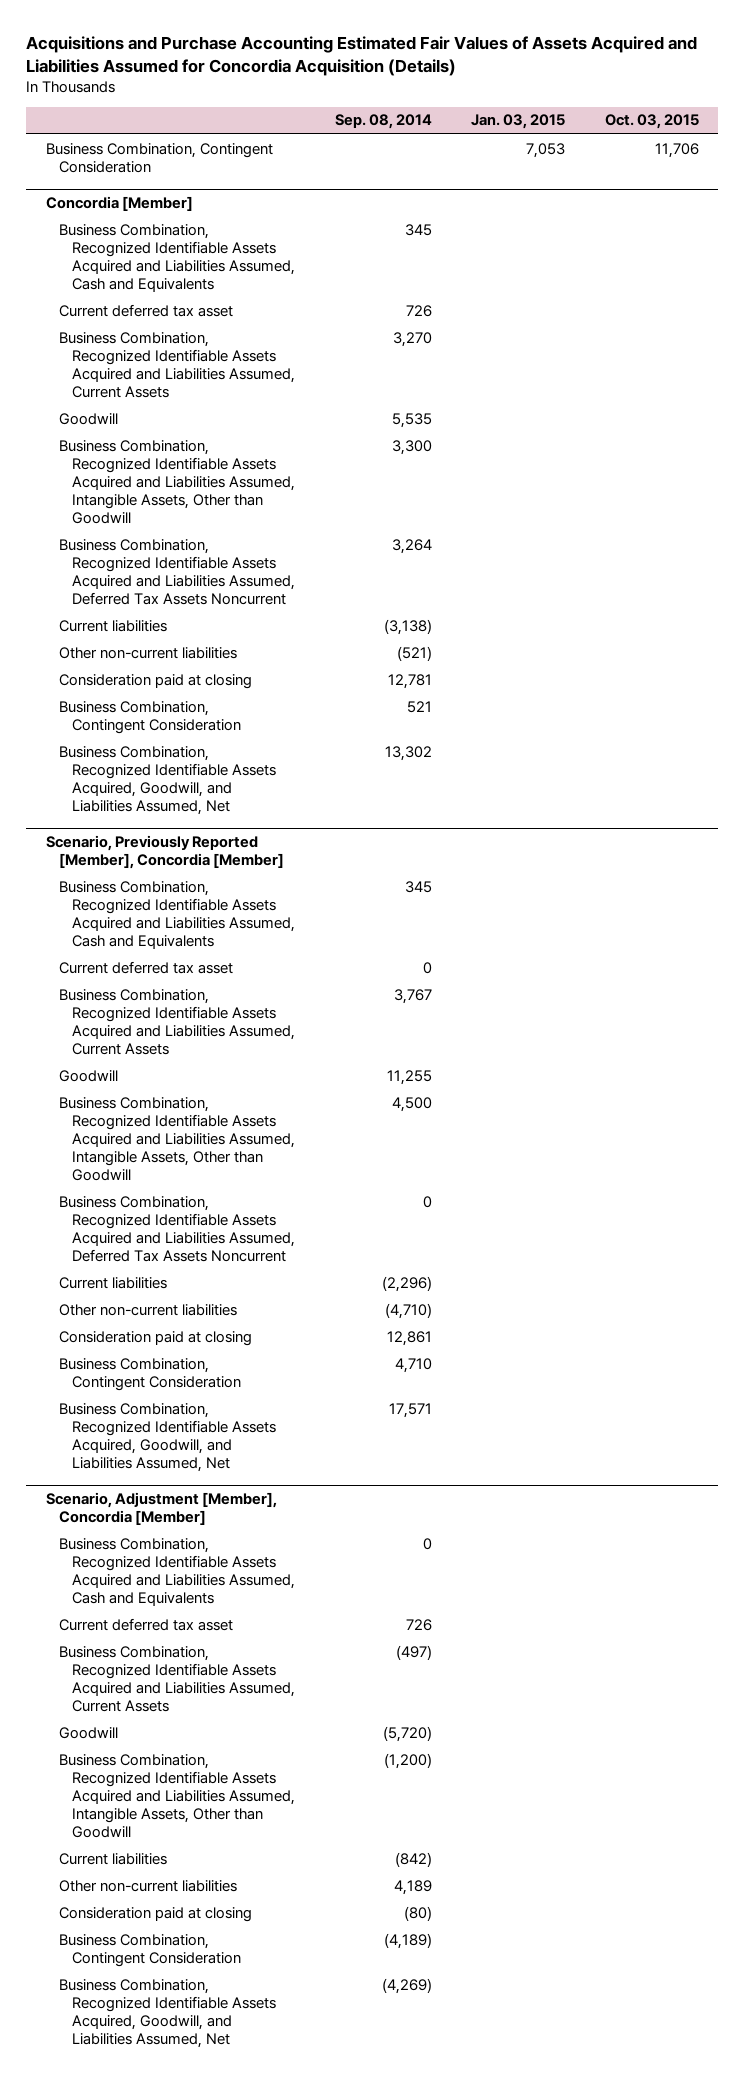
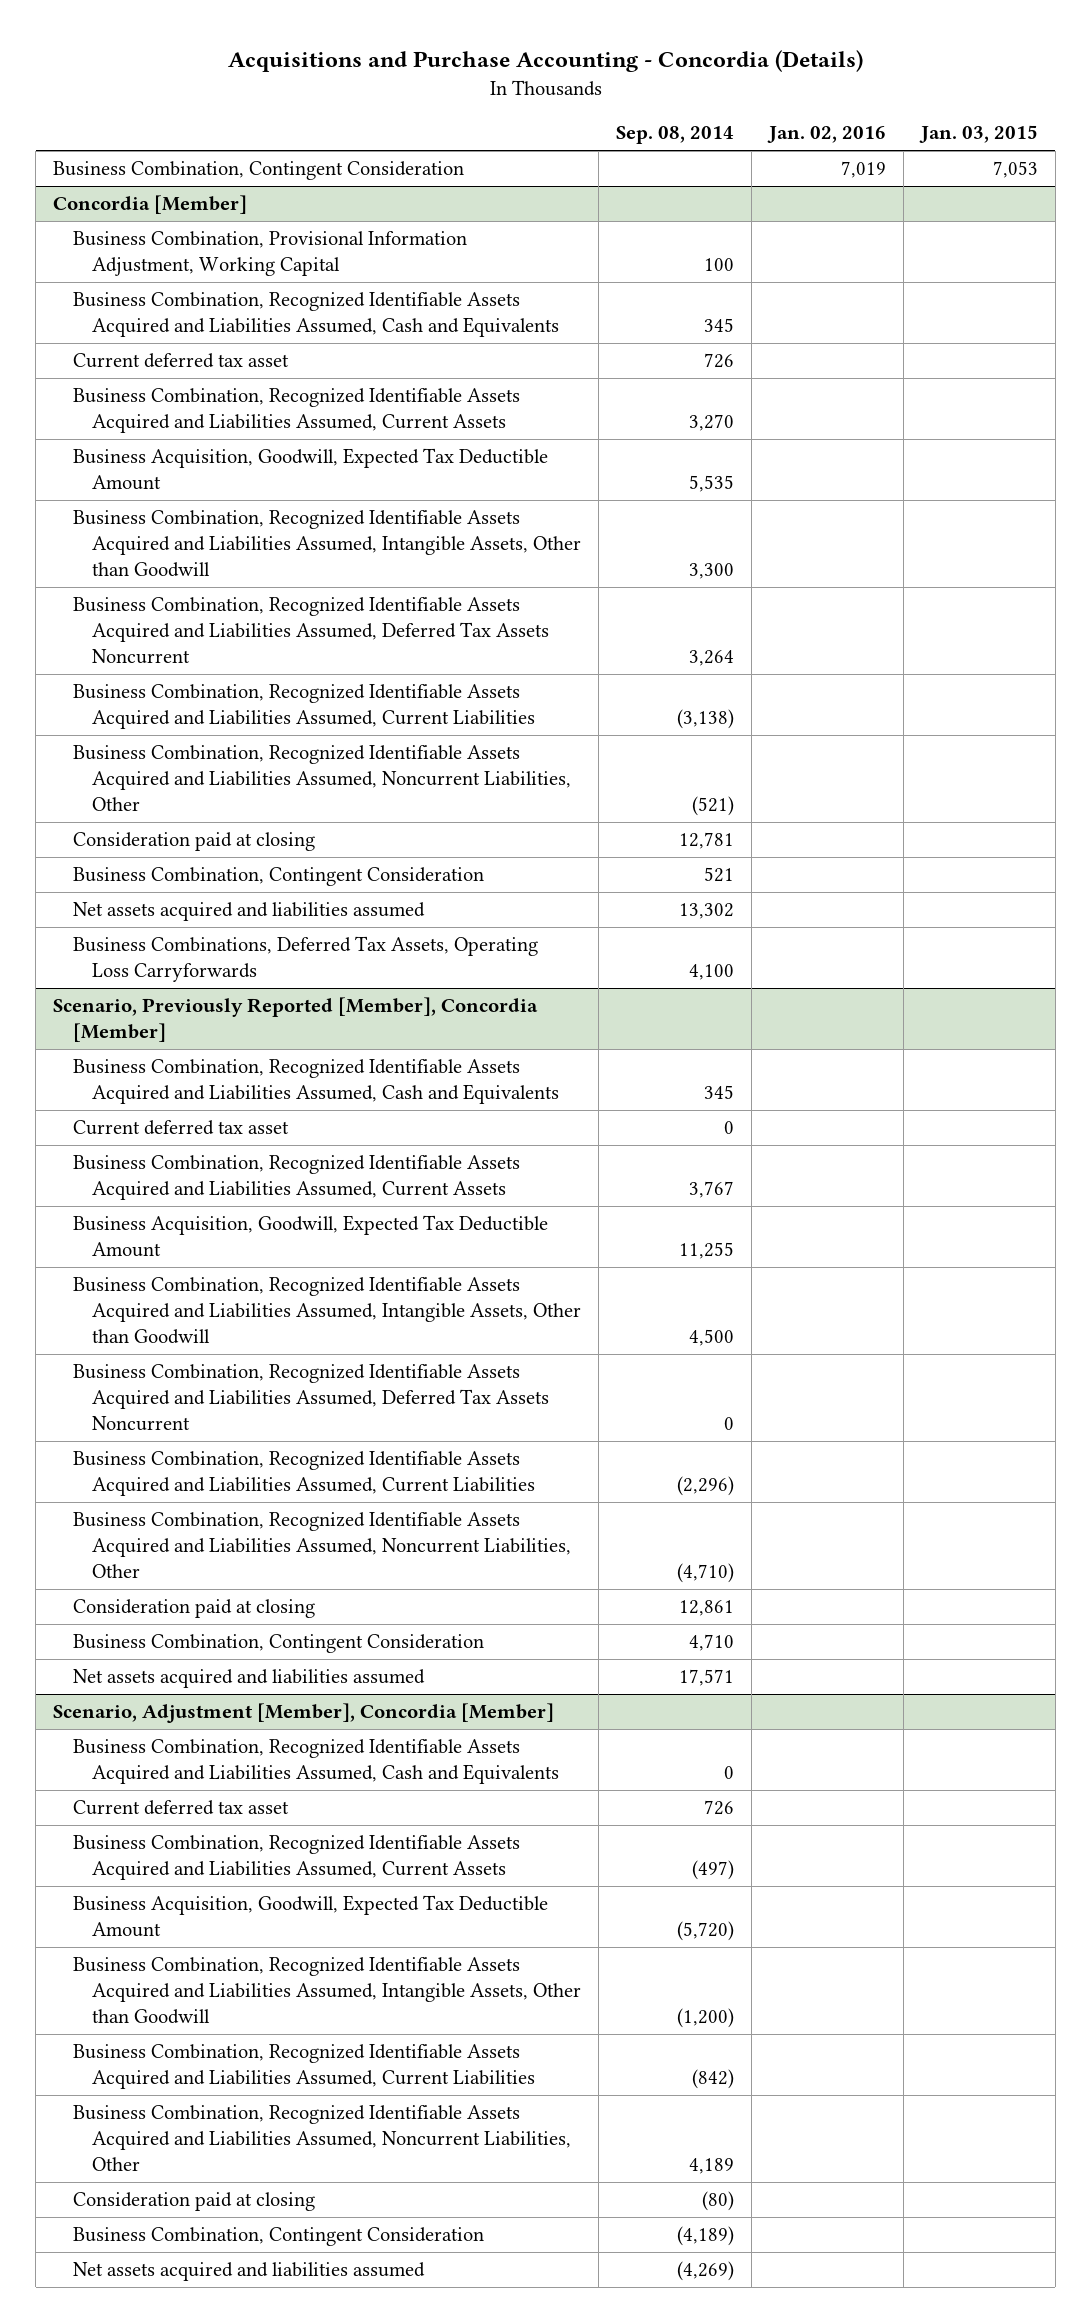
- Acquisitions and Purchase Accounting Estimated Fair Values of Assets Acquired and Liabilities Assumed for Concordia Acquisition (Details)
+ Acquisitions and Purchase Accounting - Concordia (Details)
- | Sep. 08, 2014 | Jan. 03, 2015 | Oct. 03, 2015
+ | Sep. 08, 2014 | Jan. 02, 2016 | Jan. 03, 2015
@ Concordia [Member]
+ Business Combination, Provisional Information Adjustment, Working Capital | 100 | |
- Goodwill | 5,535 | |
+ Business Acquisition, Goodwill, Expected Tax Deductible Amount | 5,535 | |
- Current liabilities | (3,138) | |
- Other non-current liabilities | (521) | |
+ Business Combination, Recognized Identifiable Assets Acquired and Liabilities Assumed, Current Liabilities | (3,138) | |
+ Business Combination, Recognized Identifiable Assets Acquired and Liabilities Assumed, Noncurrent Liabilities, Other | (521) | |
- Business Combination, Recognized Identifiable Assets Acquired, Goodwill, and Liabilities Assumed, Net | 13,302 | |
+ Net assets acquired and liabilities assumed | 13,302 | |
+ Business Combinations, Deferred Tax Assets, Operating Loss Carryforwards | 4,100 | |
@ Scenario, Previously Reported [Member], Concordia [Member]
- Goodwill | 11,255 | |
+ Business Acquisition, Goodwill, Expected Tax Deductible Amount | 11,255 | |
- Current liabilities | (2,296) | |
- Other non-current liabilities | (4,710) | |
+ Business Combination, Recognized Identifiable Assets Acquired and Liabilities Assumed, Current Liabilities | (2,296) | |
+ Business Combination, Recognized Identifiable Assets Acquired and Liabilities Assumed, Noncurrent Liabilities, Other | (4,710) | |
- Business Combination, Recognized Identifiable Assets Acquired, Goodwill, and Liabilities Assumed, Net | 17,571 | |
+ Net assets acquired and liabilities assumed | 17,571 | |
@ Scenario, Adjustment [Member], Concordia [Member]
- Goodwill | (5,720) | |
+ Business Acquisition, Goodwill, Expected Tax Deductible Amount | (5,720) | |
- Current liabilities | (842) | |
- Other non-current liabilities | 4,189 | |
+ Business Combination, Recognized Identifiable Assets Acquired and Liabilities Assumed, Current Liabilities | (842) | |
+ Business Combination, Recognized Identifiable Assets Acquired and Liabilities Assumed, Noncurrent Liabilities, Other | 4,189 | |
- Business Combination, Recognized Identifiable Assets Acquired, Goodwill, and Liabilities Assumed, Net | (4,269) | |
+ Net assets acquired and liabilities assumed | (4,269) | |

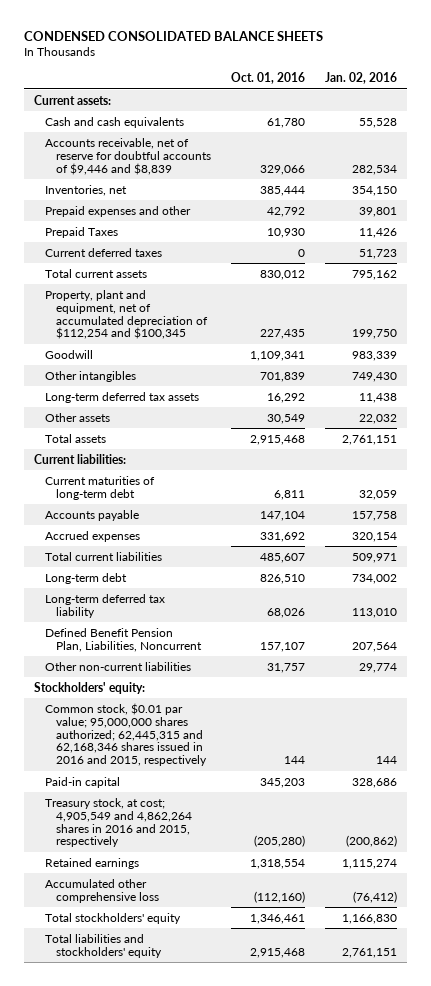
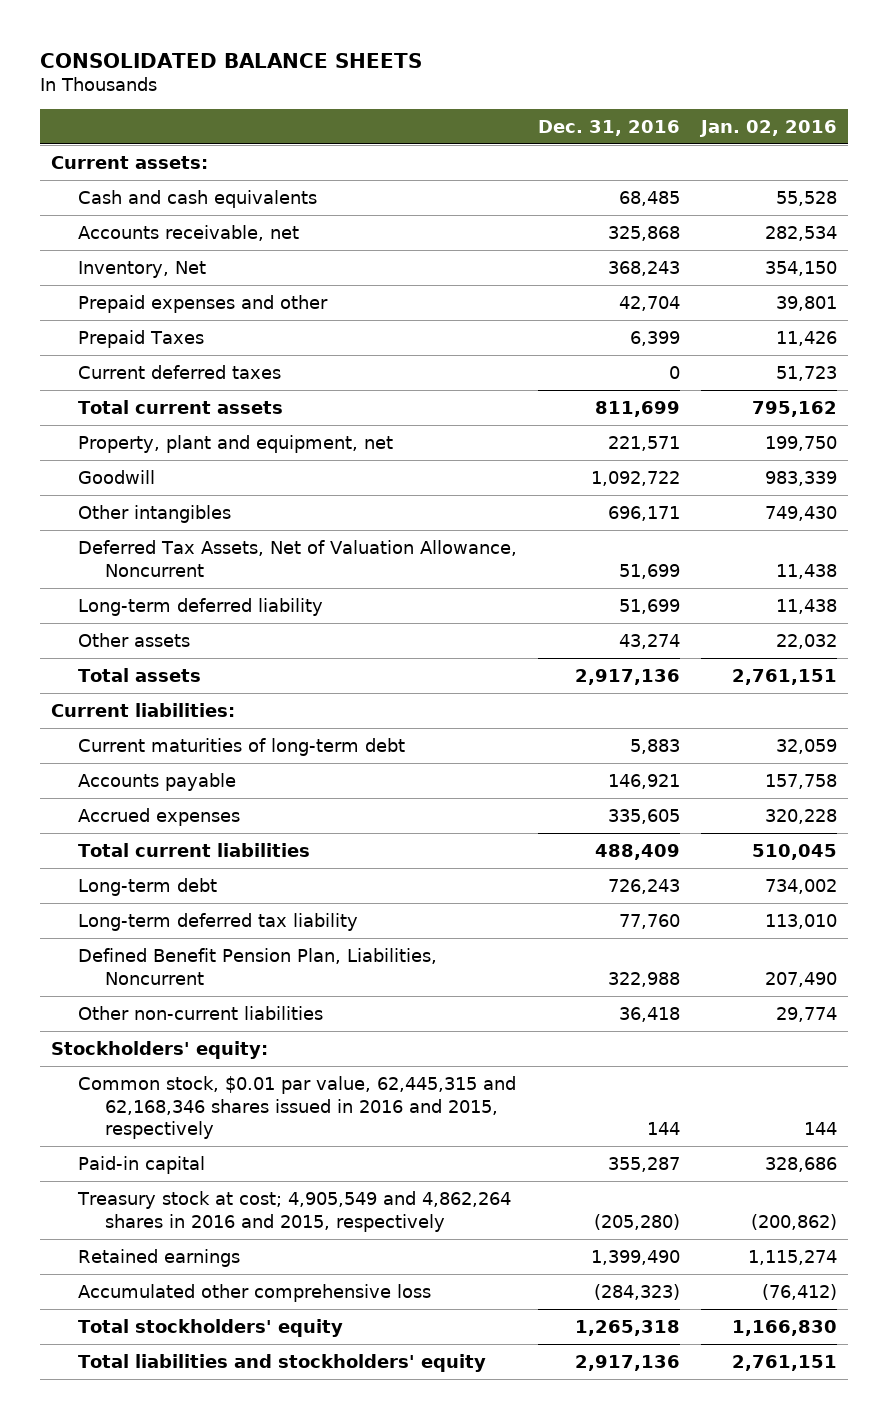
- CONDENSED CONSOLIDATED BALANCE SHEETS
+ CONSOLIDATED BALANCE SHEETS
- | Oct. 01, 2016 | Jan. 02, 2016
+ | Dec. 31, 2016 | Jan. 02, 2016
- Accounts receivable, net of reserve for doubtful accounts of $9,446 and $8,839 | 329,066 | 282,534
- Inventories, net | 385,444 | 354,150
+ Accounts receivable, net | 325,868 | 282,534
+ Inventory, Net | 368,243 | 354,150
- Property, plant and equipment, net of accumulated depreciation of $112,254 and $100,345 | 227,435 | 199,750
+ Property, plant and equipment, net | 221,571 | 199,750
- Long-term deferred tax assets | 16,292 | 11,438
+ Deferred Tax Assets, Net of Valuation Allowance, Noncurrent | 51,699 | 11,438
+ Long-term deferred liability | 51,699 | 11,438
- Accrued expenses | 331,692 | 320,154
- Total current liabilities | 485,607 | 509,971
+ Accrued expenses | 335,605 | 320,228
+ Total current liabilities | 488,409 | 510,045
- Defined Benefit Pension Plan, Liabilities, Noncurrent | 157,107 | 207,564
+ Defined Benefit Pension Plan, Liabilities, Noncurrent | 322,988 | 207,490
- Common stock, $0.01 par value; 95,000,000 shares authorized; 62,445,315 and 62,168,346 shares issued in 2016 and 2015, respectively | 144 | 144
+ Common stock, $0.01 par value, 62,445,315 and 62,168,346 shares issued in 2016 and 2015, respectively | 144 | 144
- Treasury stock, at cost; 4,905,549 and 4,862,264 shares in 2016 and 2015, respectively | (205,280) | (200,862)
+ Treasury stock at cost; 4,905,549 and 4,862,264 shares in 2016 and 2015, respectively | (205,280) | (200,862)

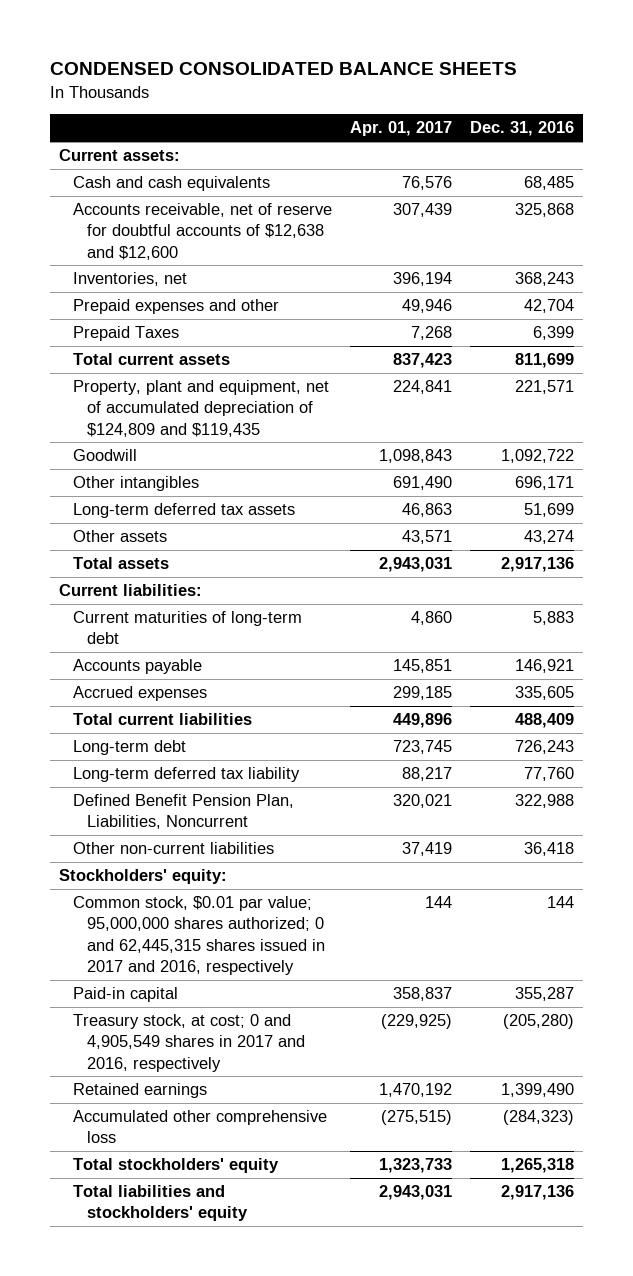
- CONSOLIDATED BALANCE SHEETS
+ CONDENSED CONSOLIDATED BALANCE SHEETS
- | Dec. 31, 2016 | Jan. 02, 2016
+ | Apr. 01, 2017 | Dec. 31, 2016
- Accounts receivable, net | 325,868 | 282,534
- Inventory, Net | 368,243 | 354,150
+ Accounts receivable, net of reserve for doubtful accounts of $12,638 and $12,600 | 307,439 | 325,868
+ Inventories, net | 396,194 | 368,243
- Current deferred taxes | 0 | 51,723
- Property, plant and equipment, net | 221,571 | 199,750
+ Property, plant and equipment, net of accumulated depreciation of $124,809 and $119,435 | 224,841 | 221,571
- Deferred Tax Assets, Net of Valuation Allowance, Noncurrent | 51,699 | 11,438
- Long-term deferred liability | 51,699 | 11,438
+ Long-term deferred tax assets | 46,863 | 51,699
- Common stock, $0.01 par value, 62,445,315 and 62,168,346 shares issued in 2016 and 2015, respectively | 144 | 144
+ Common stock, $0.01 par value; 95,000,000 shares authorized; 0 and 62,445,315 shares issued in 2017 and 2016, respectively | 144 | 144
- Treasury stock at cost; 4,905,549 and 4,862,264 shares in 2016 and 2015, respectively | (205,280) | (200,862)
+ Treasury stock, at cost; 0 and 4,905,549 shares in 2017 and 2016, respectively | (229,925) | (205,280)

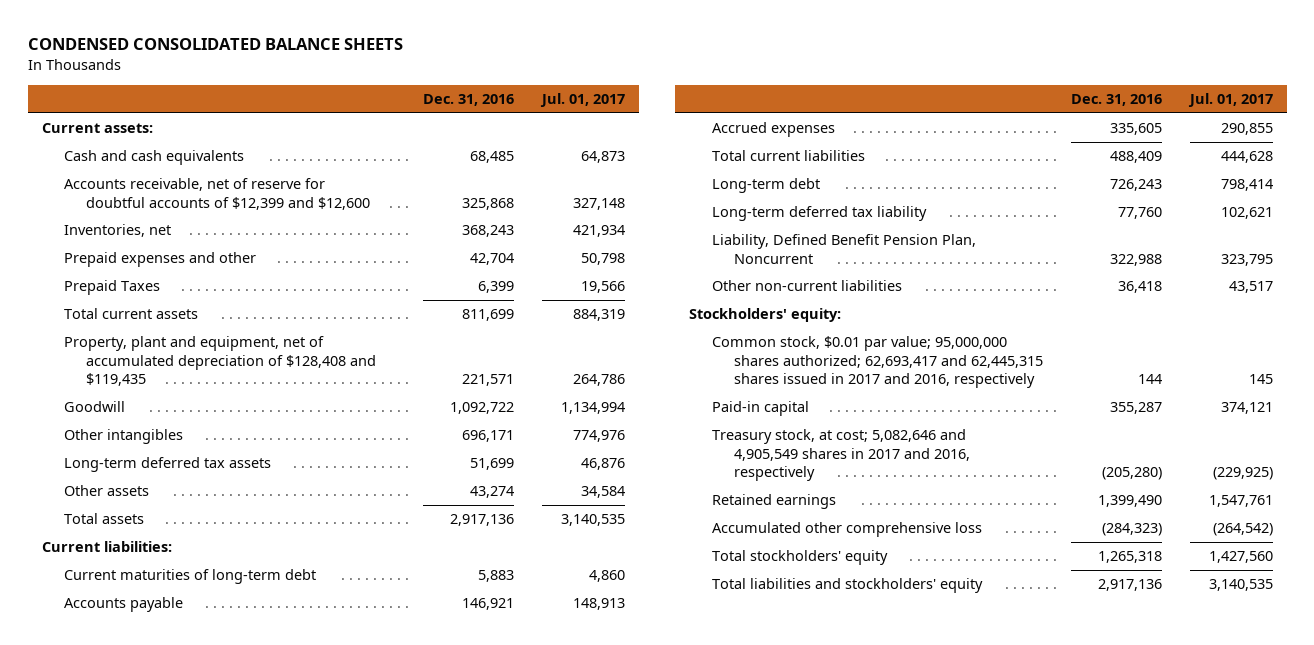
- | Apr. 01, 2017 | Dec. 31, 2016
+ | Dec. 31, 2016 | Jul. 01, 2017
- Accounts receivable, net of reserve for doubtful accounts of $12,638 and $12,600 | 307,439 | 325,868
+ Accounts receivable, net of reserve for doubtful accounts of $12,399 and $12,600 | 325,868 | 327,148
- Property, plant and equipment, net of accumulated depreciation of $124,809 and $119,435 | 224,841 | 221,571
+ Property, plant and equipment, net of accumulated depreciation of $128,408 and $119,435 | 221,571 | 264,786
- Defined Benefit Pension Plan, Liabilities, Noncurrent | 320,021 | 322,988
+ Liability, Defined Benefit Pension Plan, Noncurrent | 322,988 | 323,795
- Common stock, $0.01 par value; 95,000,000 shares authorized; 0 and 62,445,315 shares issued in 2017 and 2016, respectively | 144 | 144
+ Common stock, $0.01 par value; 95,000,000 shares authorized; 62,693,417 and 62,445,315 shares issued in 2017 and 2016, respectively | 144 | 145
- Treasury stock, at cost; 0 and 4,905,549 shares in 2017 and 2016, respectively | (229,925) | (205,280)
+ Treasury stock, at cost; 5,082,646 and 4,905,549 shares in 2017 and 2016, respectively | (205,280) | (229,925)

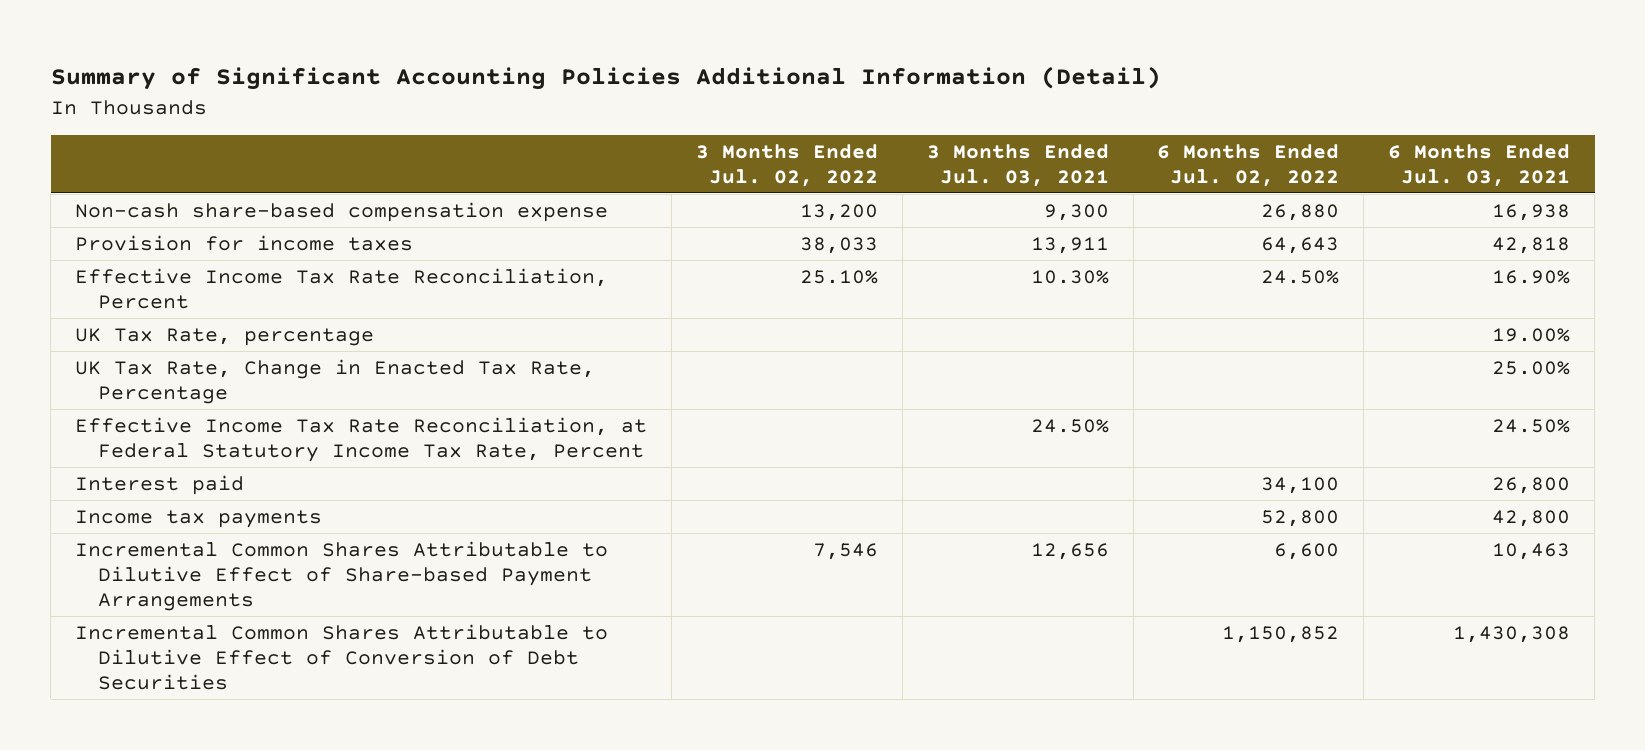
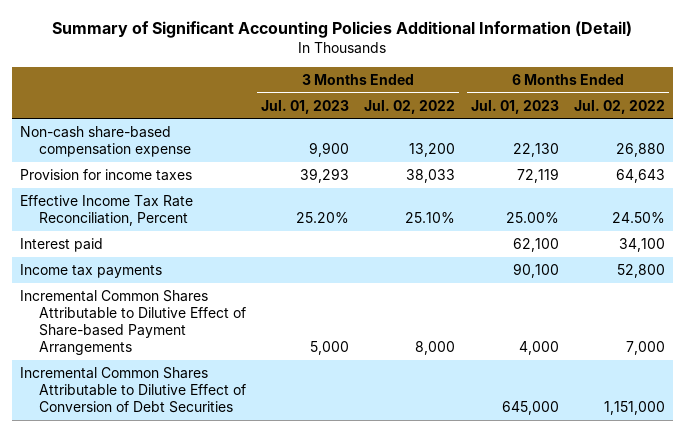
- | 3 Months Ended Jul. 02, 2022 | 3 Months Ended Jul. 03, 2021 | 6 Months Ended Jul. 02, 2022 | 6 Months Ended Jul. 03, 2021
+ | 3 Months Ended Jul. 01, 2023 | 3 Months Ended Jul. 02, 2022 | 6 Months Ended Jul. 01, 2023 | 6 Months Ended Jul. 02, 2022
- UK Tax Rate, percentage | | | | 19.00%
- UK Tax Rate, Change in Enacted Tax Rate, Percentage | | | | 25.00%
- Effective Income Tax Rate Reconciliation, at Federal Statutory Income Tax Rate, Percent | | 24.50% | | 24.50%
- Incremental Common Shares Attributable to Dilutive Effect of Share-based Payment Arrangements | 7,546 | 12,656 | 6,600 | 10,463
- Incremental Common Shares Attributable to Dilutive Effect of Conversion of Debt Securities | | | 1,150,852 | 1,430,308
+ Incremental Common Shares Attributable to Dilutive Effect of Share-based Payment Arrangements | 5,000 | 8,000 | 4,000 | 7,000
+ Incremental Common Shares Attributable to Dilutive Effect of Conversion of Debt Securities | | | 645,000 | 1,151,000

